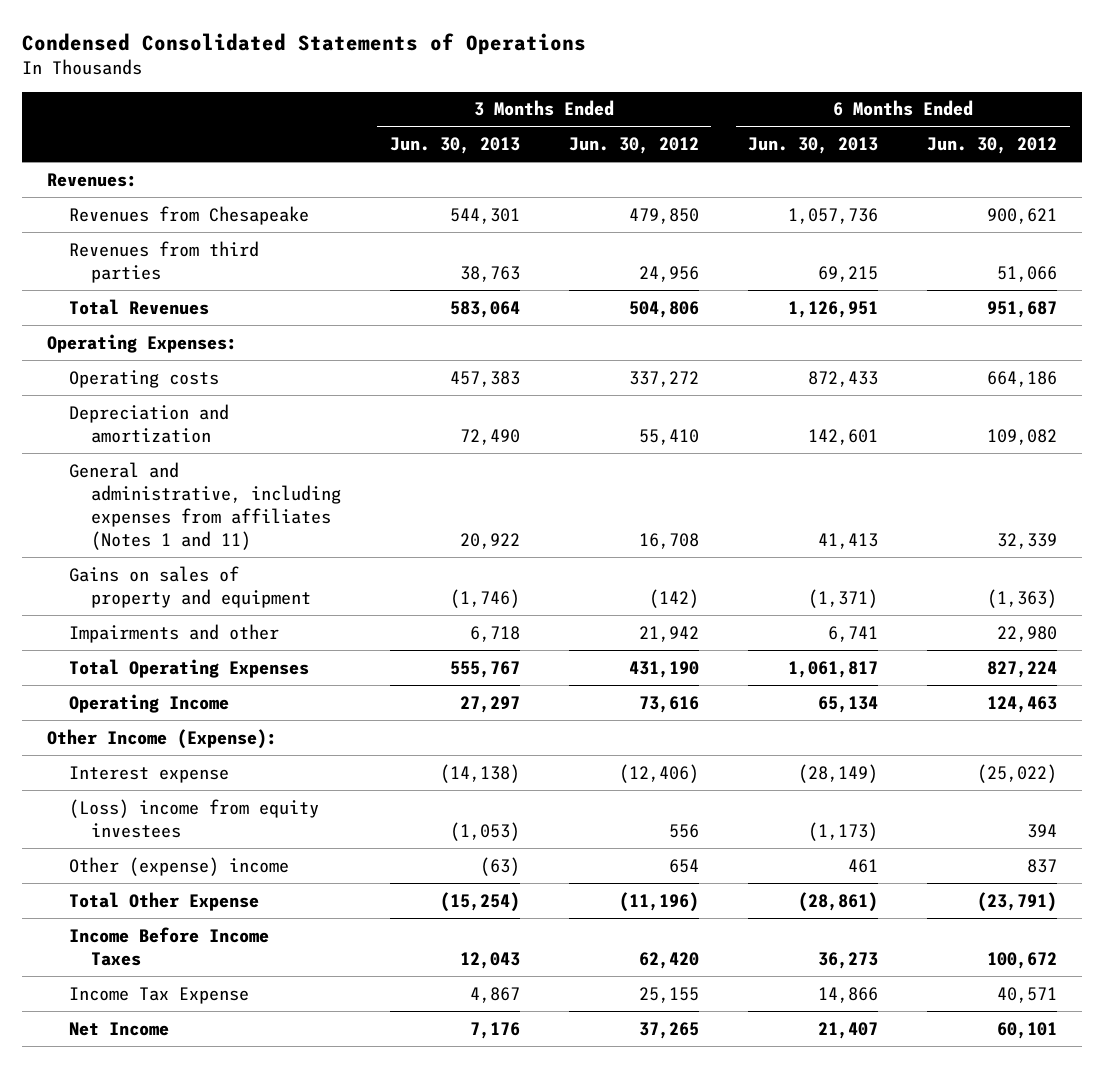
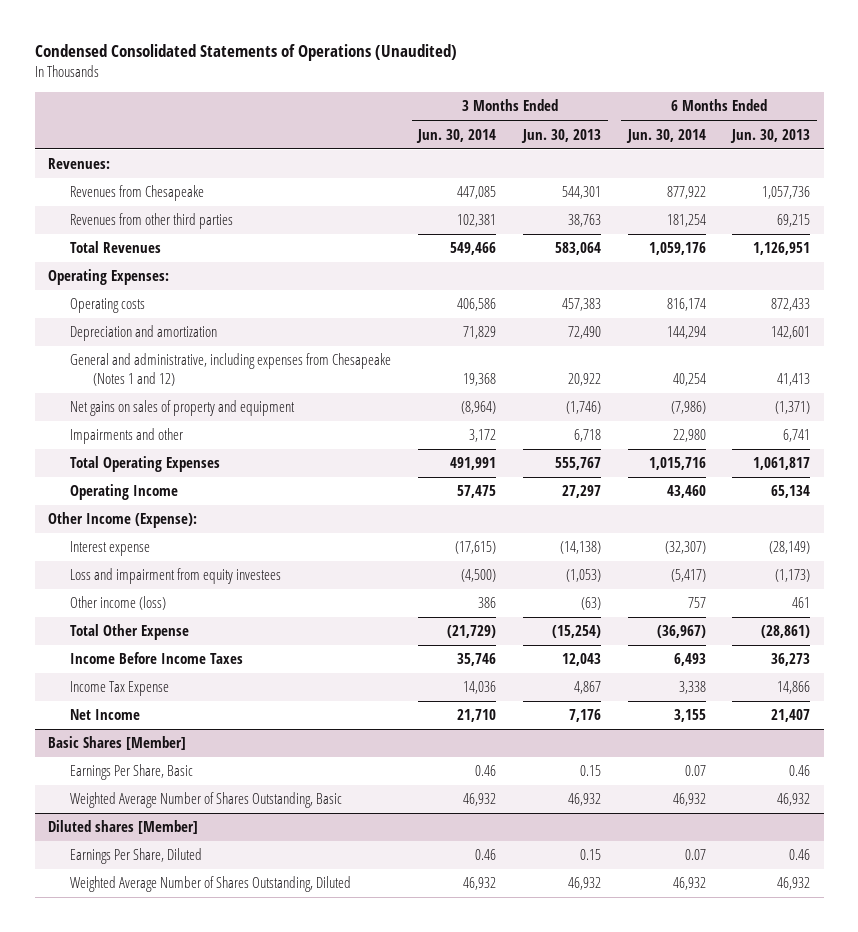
- Condensed Consolidated Statements of Operations
+ Condensed Consolidated Statements of Operations (Unaudited)
- | 3 Months Ended Jun. 30, 2013 | 3 Months Ended Jun. 30, 2012 | 6 Months Ended Jun. 30, 2013 | 6 Months Ended Jun. 30, 2012
+ | 3 Months Ended Jun. 30, 2014 | 3 Months Ended Jun. 30, 2013 | 6 Months Ended Jun. 30, 2014 | 6 Months Ended Jun. 30, 2013
- Revenues from third parties | 38,763 | 24,956 | 69,215 | 51,066
+ Revenues from other third parties | 102,381 | 38,763 | 181,254 | 69,215
- General and administrative, including expenses from affiliates (Notes 1 and 11) | 20,922 | 16,708 | 41,413 | 32,339
- Gains on sales of property and equipment | (1,746) | (142) | (1,371) | (1,363)
+ General and administrative, including expenses from Chesapeake (Notes 1 and 12) | 19,368 | 20,922 | 40,254 | 41,413
+ Net gains on sales of property and equipment | (8,964) | (1,746) | (7,986) | (1,371)
- (Loss) income from equity investees | (1,053) | 556 | (1,173) | 394
- Other (expense) income | (63) | 654 | 461 | 837
+ Loss and impairment from equity investees | (4,500) | (1,053) | (5,417) | (1,173)
+ Other income (loss) | 386 | (63) | 757 | 461
+ Basic Shares [Member]
+ Earnings Per Share, Basic | 0.46 | 0.15 | 0.07 | 0.46
+ Weighted Average Number of Shares Outstanding, Basic | 46,932 | 46,932 | 46,932 | 46,932
+ Diluted shares [Member]
+ Earnings Per Share, Diluted | 0.46 | 0.15 | 0.07 | 0.46
+ Weighted Average Number of Shares Outstanding, Diluted | 46,932 | 46,932 | 46,932 | 46,932

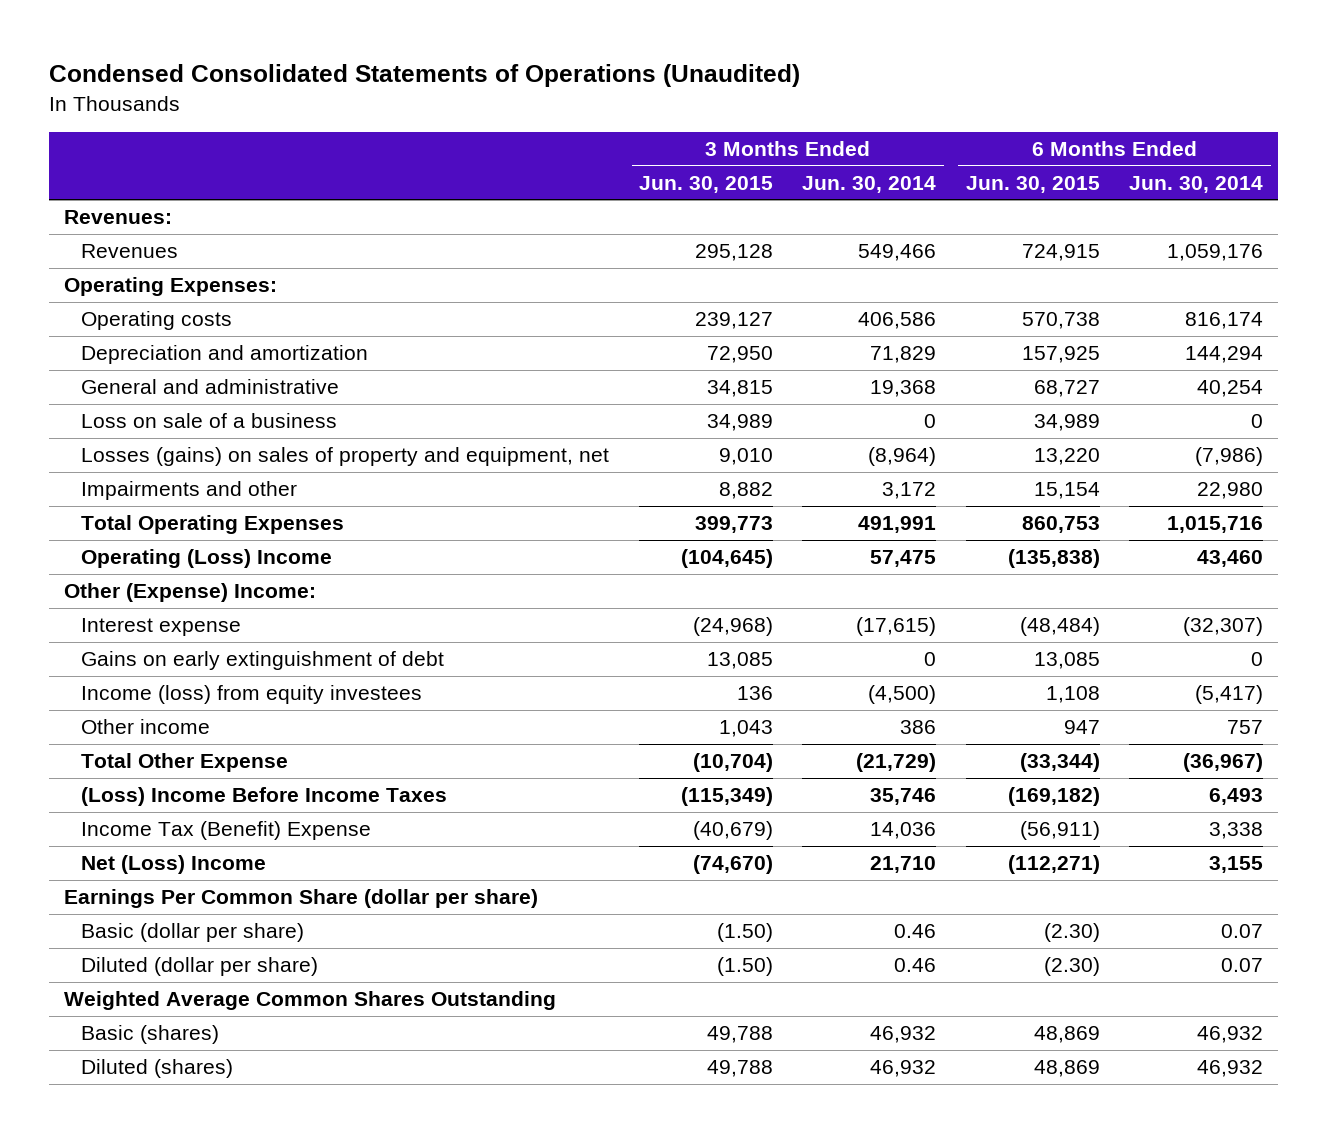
- | 3 Months Ended Jun. 30, 2014 | 3 Months Ended Jun. 30, 2013 | 6 Months Ended Jun. 30, 2014 | 6 Months Ended Jun. 30, 2013
+ | 3 Months Ended Jun. 30, 2015 | 3 Months Ended Jun. 30, 2014 | 6 Months Ended Jun. 30, 2015 | 6 Months Ended Jun. 30, 2014
- Revenues from Chesapeake | 447,085 | 544,301 | 877,922 | 1,057,736
- Revenues from other third parties | 102,381 | 38,763 | 181,254 | 69,215
- Total Revenues | 549,466 | 583,064 | 1,059,176 | 1,126,951
+ Revenues | 295,128 | 549,466 | 724,915 | 1,059,176
- General and administrative, including expenses from Chesapeake (Notes 1 and 12) | 19,368 | 20,922 | 40,254 | 41,413
- Net gains on sales of property and equipment | (8,964) | (1,746) | (7,986) | (1,371)
+ General and administrative | 34,815 | 19,368 | 68,727 | 40,254
+ Loss on sale of a business | 34,989 | 0 | 34,989 | 0
+ Losses (gains) on sales of property and equipment, net | 9,010 | (8,964) | 13,220 | (7,986)
- Operating Income | 57,475 | 27,297 | 43,460 | 65,134
- Other Income (Expense):
+ Operating (Loss) Income | (104,645) | 57,475 | (135,838) | 43,460
+ Other (Expense) Income:
- Loss and impairment from equity investees | (4,500) | (1,053) | (5,417) | (1,173)
- Other income (loss) | 386 | (63) | 757 | 461
+ Gains on early extinguishment of debt | 13,085 | 0 | 13,085 | 0
+ Income (loss) from equity investees | 136 | (4,500) | 1,108 | (5,417)
+ Other income | 1,043 | 386 | 947 | 757
- Income Before Income Taxes | 35,746 | 12,043 | 6,493 | 36,273
- Income Tax Expense | 14,036 | 4,867 | 3,338 | 14,866
- Net Income | 21,710 | 7,176 | 3,155 | 21,407
- Basic Shares [Member]
- Earnings Per Share, Basic | 0.46 | 0.15 | 0.07 | 0.46
- Weighted Average Number of Shares Outstanding, Basic | 46,932 | 46,932 | 46,932 | 46,932
- Diluted shares [Member]
- Earnings Per Share, Diluted | 0.46 | 0.15 | 0.07 | 0.46
- Weighted Average Number of Shares Outstanding, Diluted | 46,932 | 46,932 | 46,932 | 46,932
+ (Loss) Income Before Income Taxes | (115,349) | 35,746 | (169,182) | 6,493
+ Income Tax (Benefit) Expense | (40,679) | 14,036 | (56,911) | 3,338
+ Net (Loss) Income | (74,670) | 21,710 | (112,271) | 3,155
+ Earnings Per Common Share (dollar per share)
+ Basic (dollar per share) | (1.50) | 0.46 | (2.30) | 0.07
+ Diluted (dollar per share) | (1.50) | 0.46 | (2.30) | 0.07
+ Weighted Average Common Shares Outstanding
+ Basic (shares) | 49,788 | 46,932 | 48,869 | 46,932
+ Diluted (shares) | 49,788 | 46,932 | 48,869 | 46,932

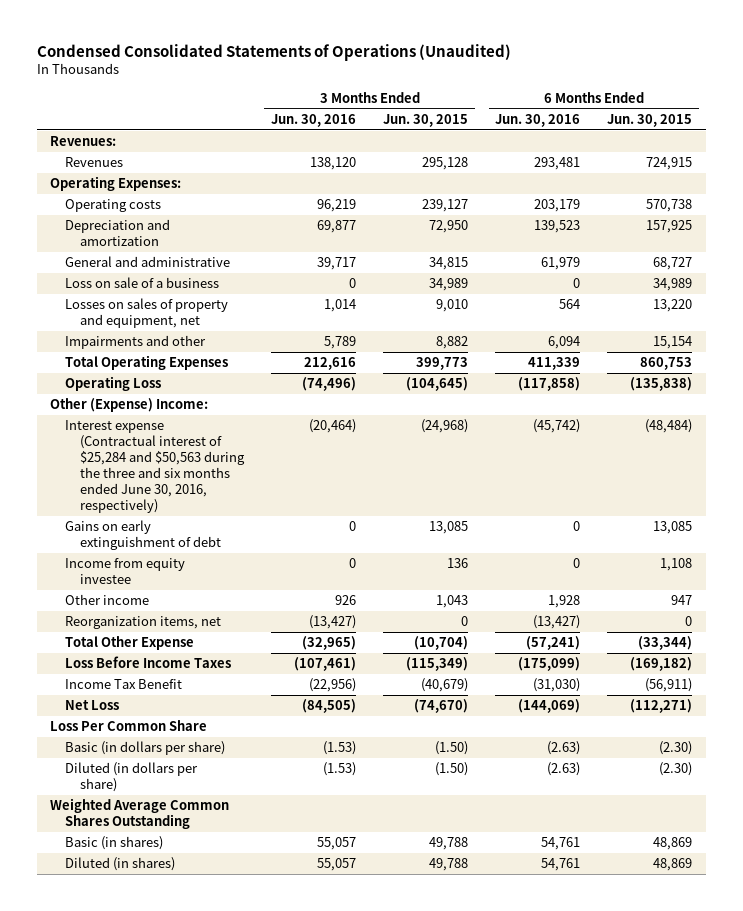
- | 3 Months Ended Jun. 30, 2015 | 3 Months Ended Jun. 30, 2014 | 6 Months Ended Jun. 30, 2015 | 6 Months Ended Jun. 30, 2014
+ | 3 Months Ended Jun. 30, 2016 | 3 Months Ended Jun. 30, 2015 | 6 Months Ended Jun. 30, 2016 | 6 Months Ended Jun. 30, 2015
- Losses (gains) on sales of property and equipment, net | 9,010 | (8,964) | 13,220 | (7,986)
+ Losses on sales of property and equipment, net | 1,014 | 9,010 | 564 | 13,220
- Operating (Loss) Income | (104,645) | 57,475 | (135,838) | 43,460
+ Operating Loss | (74,496) | (104,645) | (117,858) | (135,838)
- Interest expense | (24,968) | (17,615) | (48,484) | (32,307)
+ Interest expense (Contractual interest of $25,284 and $50,563 during the three and six months ended June 30, 2016, respectively) | (20,464) | (24,968) | (45,742) | (48,484)
- Income (loss) from equity investees | 136 | (4,500) | 1,108 | (5,417)
+ Income from equity investee | 0 | 136 | 0 | 1,108
+ Reorganization items, net | (13,427) | 0 | (13,427) | 0
- (Loss) Income Before Income Taxes | (115,349) | 35,746 | (169,182) | 6,493
- Income Tax (Benefit) Expense | (40,679) | 14,036 | (56,911) | 3,338
- Net (Loss) Income | (74,670) | 21,710 | (112,271) | 3,155
- Earnings Per Common Share (dollar per share)
- Basic (dollar per share) | (1.50) | 0.46 | (2.30) | 0.07
- Diluted (dollar per share) | (1.50) | 0.46 | (2.30) | 0.07
+ Loss Before Income Taxes | (107,461) | (115,349) | (175,099) | (169,182)
+ Income Tax Benefit | (22,956) | (40,679) | (31,030) | (56,911)
+ Net Loss | (84,505) | (74,670) | (144,069) | (112,271)
+ Loss Per Common Share
+ Basic (in dollars per share) | (1.53) | (1.50) | (2.63) | (2.30)
+ Diluted (in dollars per share) | (1.53) | (1.50) | (2.63) | (2.30)
- Basic (shares) | 49,788 | 46,932 | 48,869 | 46,932
- Diluted (shares) | 49,788 | 46,932 | 48,869 | 46,932
+ Basic (in shares) | 55,057 | 49,788 | 54,761 | 48,869
+ Diluted (in shares) | 55,057 | 49,788 | 54,761 | 48,869

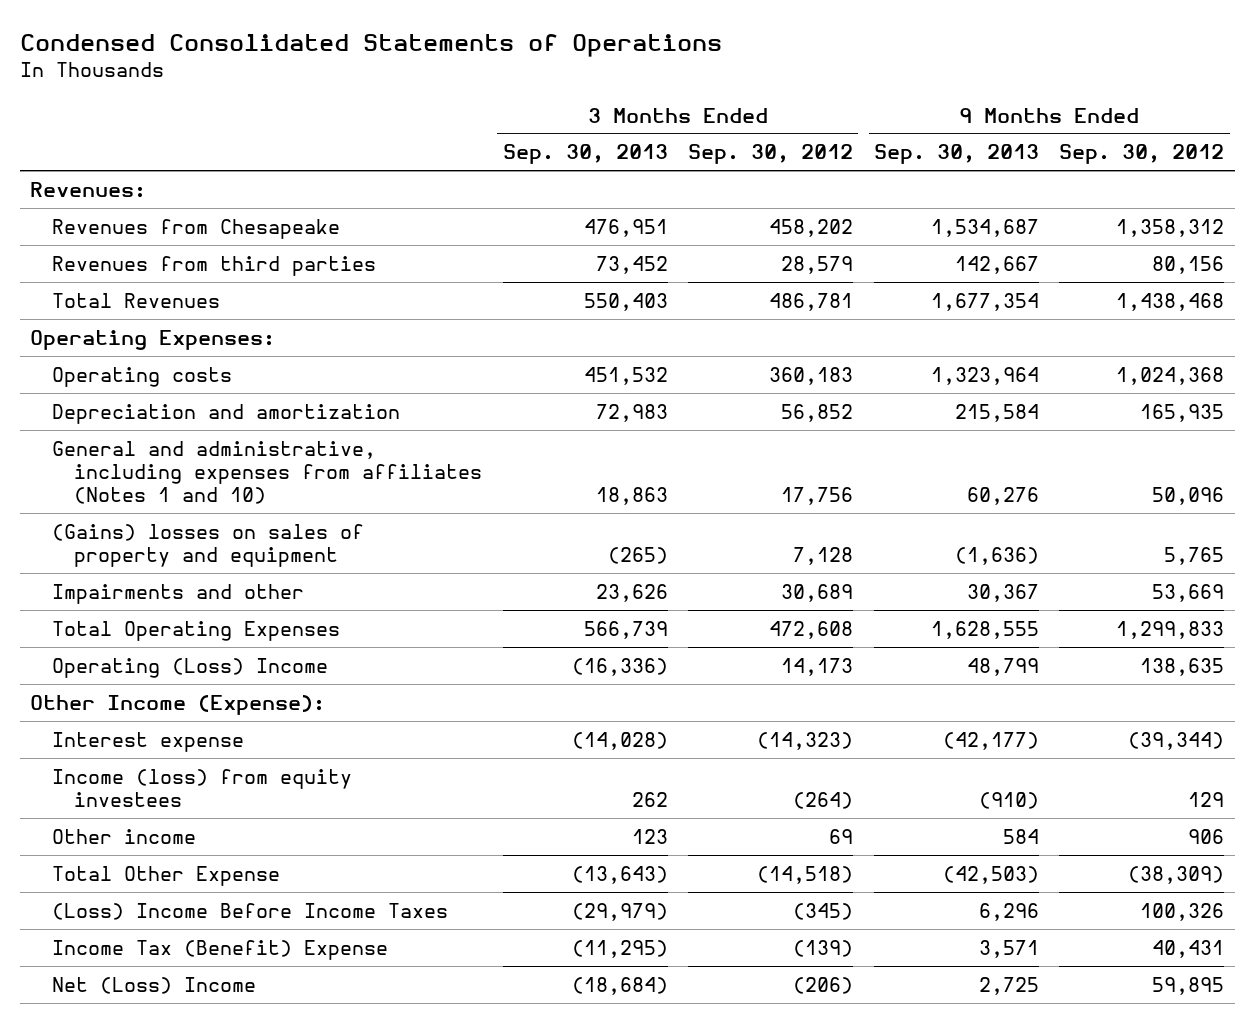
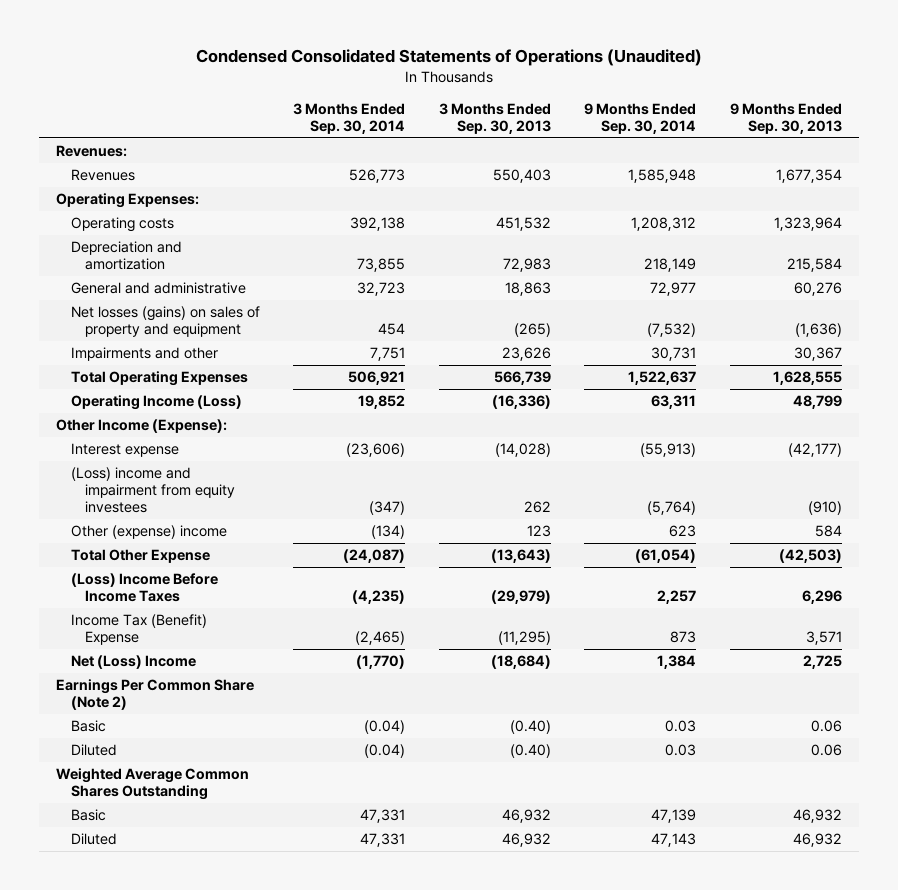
- Condensed Consolidated Statements of Operations
+ Condensed Consolidated Statements of Operations (Unaudited)
- | 3 Months Ended Sep. 30, 2013 | 3 Months Ended Sep. 30, 2012 | 9 Months Ended Sep. 30, 2013 | 9 Months Ended Sep. 30, 2012
+ | 3 Months Ended Sep. 30, 2014 | 3 Months Ended Sep. 30, 2013 | 9 Months Ended Sep. 30, 2014 | 9 Months Ended Sep. 30, 2013
- Revenues from Chesapeake | 476,951 | 458,202 | 1,534,687 | 1,358,312
- Revenues from third parties | 73,452 | 28,579 | 142,667 | 80,156
- Total Revenues | 550,403 | 486,781 | 1,677,354 | 1,438,468
+ Revenues | 526,773 | 550,403 | 1,585,948 | 1,677,354
- General and administrative, including expenses from affiliates (Notes 1 and 10) | 18,863 | 17,756 | 60,276 | 50,096
- (Gains) losses on sales of property and equipment | (265) | 7,128 | (1,636) | 5,765
+ General and administrative | 32,723 | 18,863 | 72,977 | 60,276
+ Net losses (gains) on sales of property and equipment | 454 | (265) | (7,532) | (1,636)
- Operating (Loss) Income | (16,336) | 14,173 | 48,799 | 138,635
+ Operating Income (Loss) | 19,852 | (16,336) | 63,311 | 48,799
- Income (loss) from equity investees | 262 | (264) | (910) | 129
- Other income | 123 | 69 | 584 | 906
+ (Loss) income and impairment from equity investees | (347) | 262 | (5,764) | (910)
+ Other (expense) income | (134) | 123 | 623 | 584
+ Earnings Per Common Share (Note 2)
+ Basic | (0.04) | (0.40) | 0.03 | 0.06
+ Diluted | (0.04) | (0.40) | 0.03 | 0.06
+ Weighted Average Common Shares Outstanding
+ Basic | 47,331 | 46,932 | 47,139 | 46,932
+ Diluted | 47,331 | 46,932 | 47,143 | 46,932

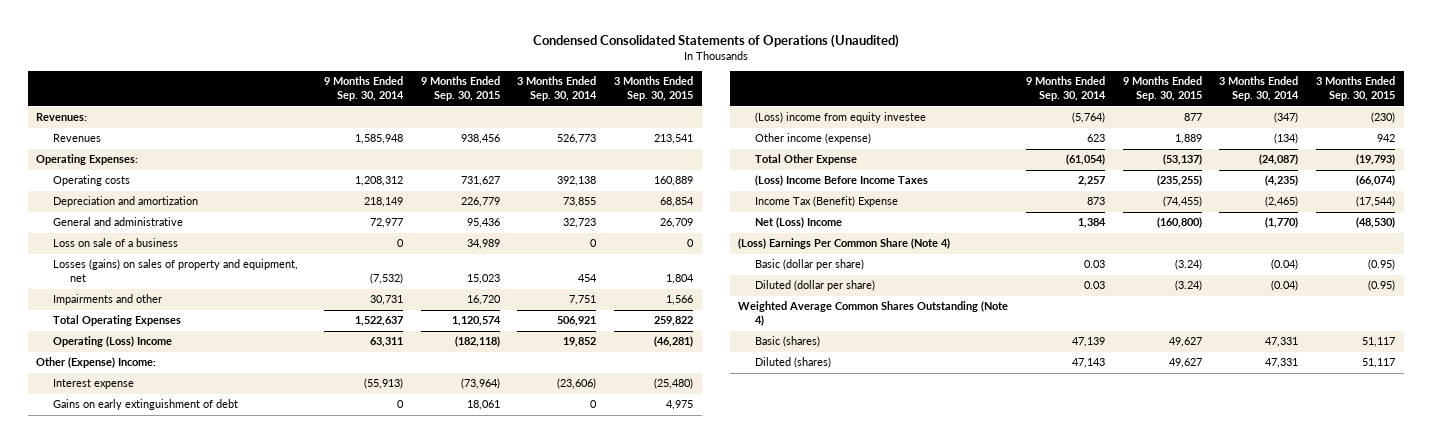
- | 3 Months Ended Sep. 30, 2014 | 3 Months Ended Sep. 30, 2013 | 9 Months Ended Sep. 30, 2014 | 9 Months Ended Sep. 30, 2013
+ | 9 Months Ended Sep. 30, 2014 | 9 Months Ended Sep. 30, 2015 | 3 Months Ended Sep. 30, 2014 | 3 Months Ended Sep. 30, 2015
- Net losses (gains) on sales of property and equipment | 454 | (265) | (7,532) | (1,636)
+ Loss on sale of a business | 0 | 34,989 | 0 | 0
+ Losses (gains) on sales of property and equipment, net | (7,532) | 15,023 | 454 | 1,804
- Operating Income (Loss) | 19,852 | (16,336) | 63,311 | 48,799
- Other Income (Expense):
+ Operating (Loss) Income | 63,311 | (182,118) | 19,852 | (46,281)
+ Other (Expense) Income:
- (Loss) income and impairment from equity investees | (347) | 262 | (5,764) | (910)
- Other (expense) income | (134) | 123 | 623 | 584
+ Gains on early extinguishment of debt | 0 | 18,061 | 0 | 4,975
+ (Loss) income from equity investee | (5,764) | 877 | (347) | (230)
+ Other income (expense) | 623 | 1,889 | (134) | 942
- Earnings Per Common Share (Note 2)
- Basic | (0.04) | (0.40) | 0.03 | 0.06
- Diluted | (0.04) | (0.40) | 0.03 | 0.06
- Weighted Average Common Shares Outstanding
- Basic | 47,331 | 46,932 | 47,139 | 46,932
- Diluted | 47,331 | 46,932 | 47,143 | 46,932
+ (Loss) Earnings Per Common Share (Note 4)
+ Basic (dollar per share) | 0.03 | (3.24) | (0.04) | (0.95)
+ Diluted (dollar per share) | 0.03 | (3.24) | (0.04) | (0.95)
+ Weighted Average Common Shares Outstanding (Note 4)
+ Basic (shares) | 47,139 | 49,627 | 47,331 | 51,117
+ Diluted (shares) | 47,143 | 49,627 | 47,331 | 51,117

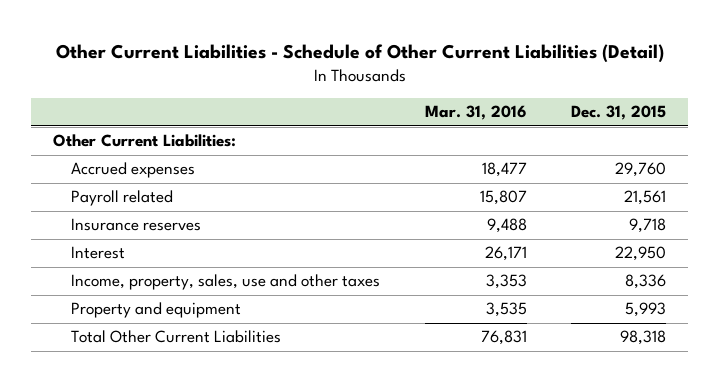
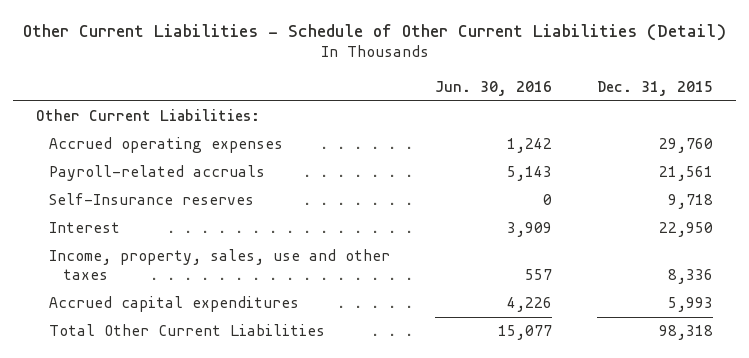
- | Mar. 31, 2016 | Dec. 31, 2015
+ | Jun. 30, 2016 | Dec. 31, 2015
- Accrued expenses | 18,477 | 29,760
- Payroll related | 15,807 | 21,561
- Insurance reserves | 9,488 | 9,718
+ Accrued operating expenses | 1,242 | 29,760
+ Payroll-related accruals | 5,143 | 21,561
+ Self-Insurance reserves | 0 | 9,718
- Property and equipment | 3,535 | 5,993
+ Accrued capital expenditures | 4,226 | 5,993

